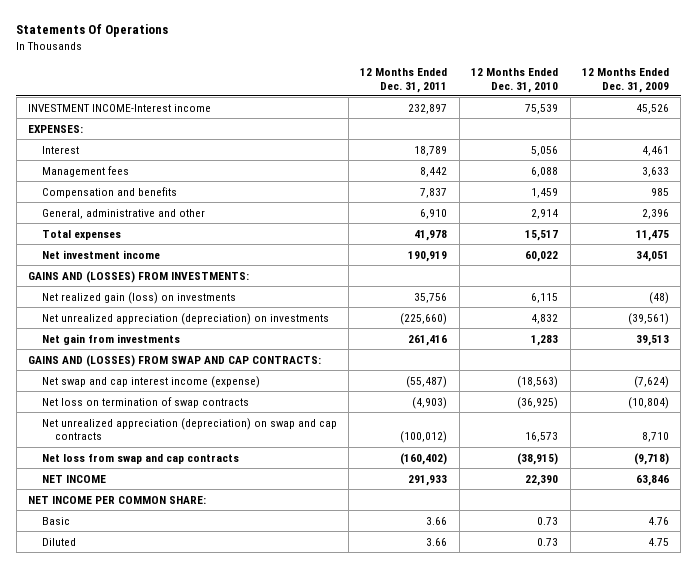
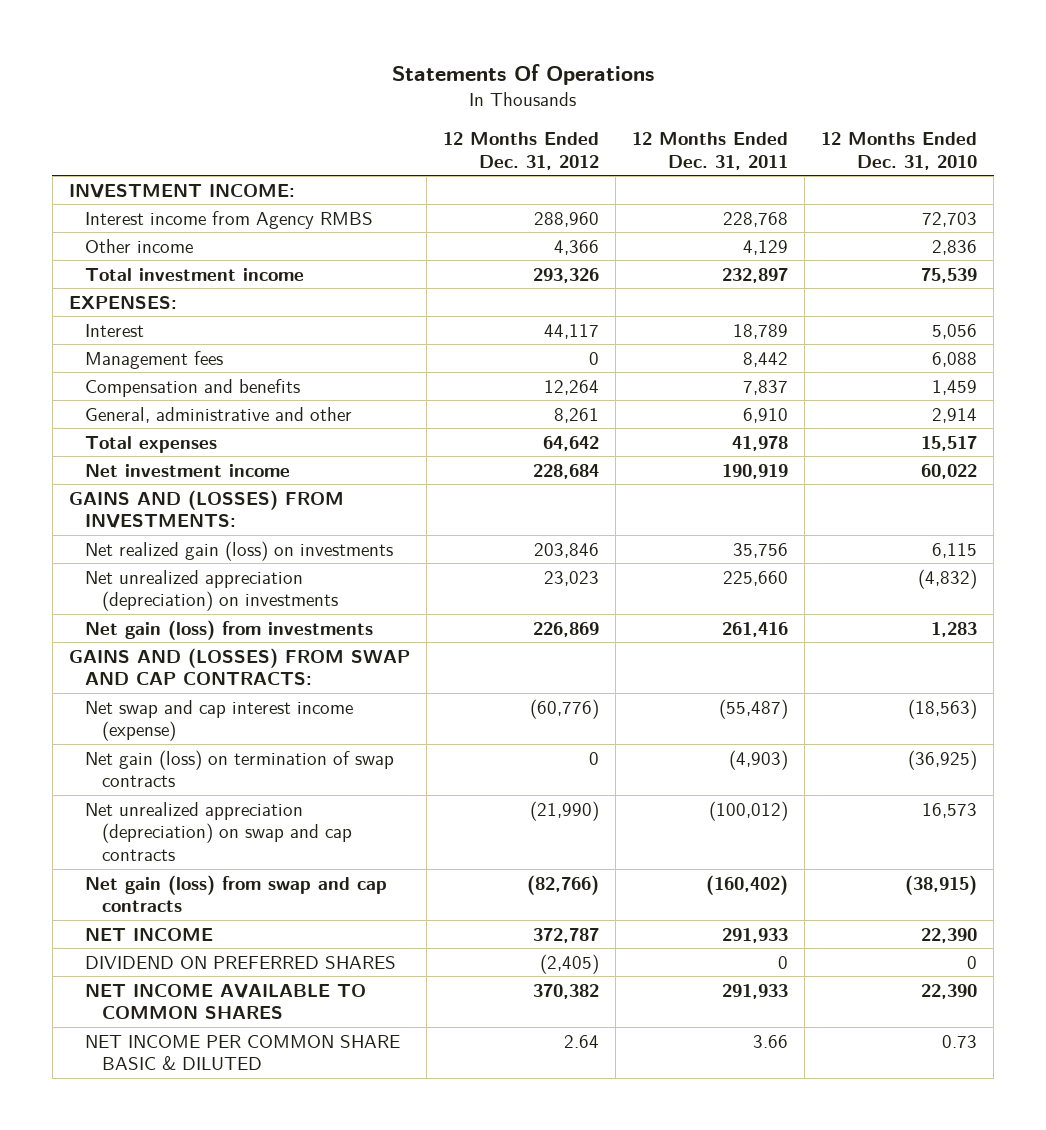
- | 12 Months Ended Dec. 31, 2011 | 12 Months Ended Dec. 31, 2010 | 12 Months Ended Dec. 31, 2009
+ | 12 Months Ended Dec. 31, 2012 | 12 Months Ended Dec. 31, 2011 | 12 Months Ended Dec. 31, 2010
- INVESTMENT INCOME-Interest income | 232,897 | 75,539 | 45,526
+ INVESTMENT INCOME:
+ Interest income from Agency RMBS | 288,960 | 228,768 | 72,703
+ Other income | 4,366 | 4,129 | 2,836
+ Total investment income | 293,326 | 232,897 | 75,539
- Net unrealized appreciation (depreciation) on investments | (225,660) | 4,832 | (39,561)
- Net gain from investments | 261,416 | 1,283 | 39,513
+ Net unrealized appreciation (depreciation) on investments | 23,023 | 225,660 | (4,832)
+ Net gain (loss) from investments | 226,869 | 261,416 | 1,283
- Net loss on termination of swap contracts | (4,903) | (36,925) | (10,804)
+ Net gain (loss) on termination of swap contracts | 0 | (4,903) | (36,925)
- Net loss from swap and cap contracts | (160,402) | (38,915) | (9,718)
+ Net gain (loss) from swap and cap contracts | (82,766) | (160,402) | (38,915)
- NET INCOME PER COMMON SHARE:
- Basic | 3.66 | 0.73 | 4.76
- Diluted | 3.66 | 0.73 | 4.75
+ DIVIDEND ON PREFERRED SHARES | (2,405) | 0 | 0
+ NET INCOME AVAILABLE TO COMMON SHARES | 370,382 | 291,933 | 22,390
+ NET INCOME PER COMMON SHARE BASIC & DILUTED | 2.64 | 3.66 | 0.73

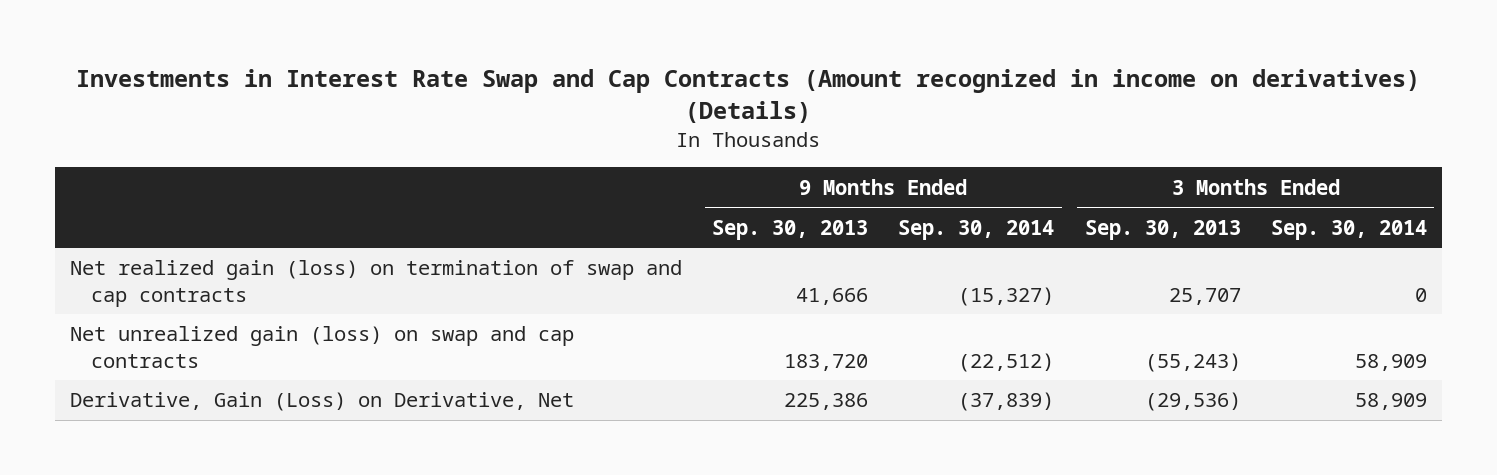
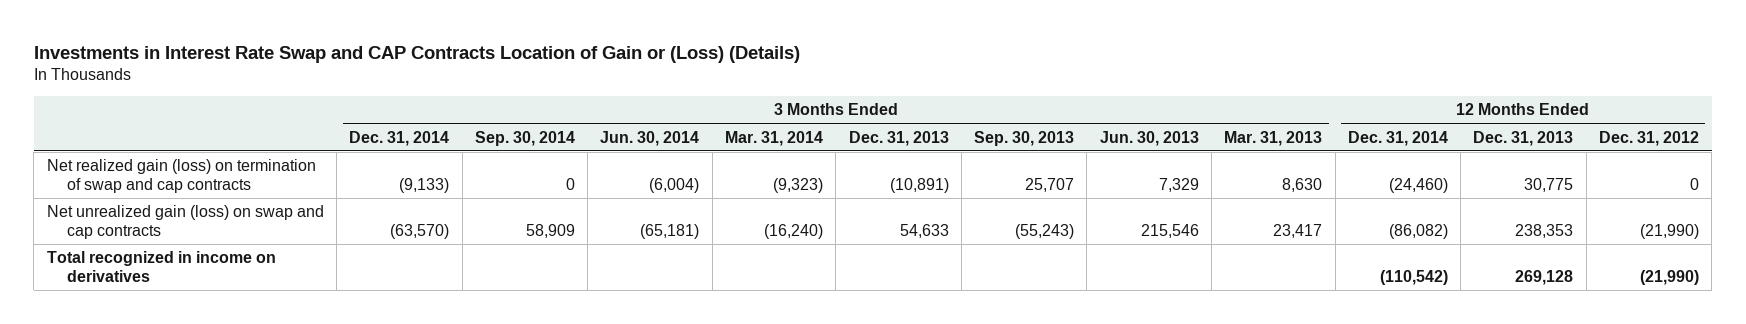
- Investments in Interest Rate Swap and Cap Contracts (Amount recognized in income on derivatives) (Details)
+ Investments in Interest Rate Swap and CAP Contracts Location of Gain or (Loss) (Details)
- | 9 Months Ended Sep. 30, 2013 | 9 Months Ended Sep. 30, 2014 | 3 Months Ended Sep. 30, 2013 | 3 Months Ended Sep. 30, 2014
+ | 3 Months Ended Dec. 31, 2014 | 3 Months Ended Sep. 30, 2014 | 3 Months Ended Jun. 30, 2014 | 3 Months Ended Mar. 31, 2014 | 3 Months Ended Dec. 31, 2013 | 3 Months Ended Sep. 30, 2013 | 3 Months Ended Jun. 30, 2013 | 3 Months Ended Mar. 31, 2013 | 12 Months Ended Dec. 31, 2014 | 12 Months Ended Dec. 31, 2013 | 12 Months Ended Dec. 31, 2012
- Derivative, Gain (Loss) on Derivative, Net | 225,386 | (37,839) | (29,536) | 58,909
+ Total recognized in income on derivatives | | | | | | | | | (110,542) | 269,128 | (21,990)

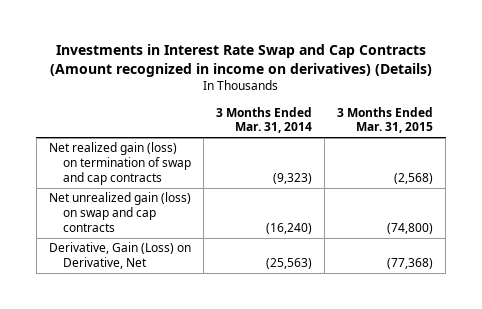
- Investments in Interest Rate Swap and CAP Contracts Location of Gain or (Loss) (Details)
+ Investments in Interest Rate Swap and Cap Contracts (Amount recognized in income on derivatives) (Details)
- | 3 Months Ended Dec. 31, 2014 | 3 Months Ended Sep. 30, 2014 | 3 Months Ended Jun. 30, 2014 | 3 Months Ended Mar. 31, 2014 | 3 Months Ended Dec. 31, 2013 | 3 Months Ended Sep. 30, 2013 | 3 Months Ended Jun. 30, 2013 | 3 Months Ended Mar. 31, 2013 | 12 Months Ended Dec. 31, 2014 | 12 Months Ended Dec. 31, 2013 | 12 Months Ended Dec. 31, 2012
+ | 3 Months Ended Mar. 31, 2014 | 3 Months Ended Mar. 31, 2015
- Total recognized in income on derivatives | | | | | | | | | (110,542) | 269,128 | (21,990)
+ Derivative, Gain (Loss) on Derivative, Net | (25,563) | (77,368)

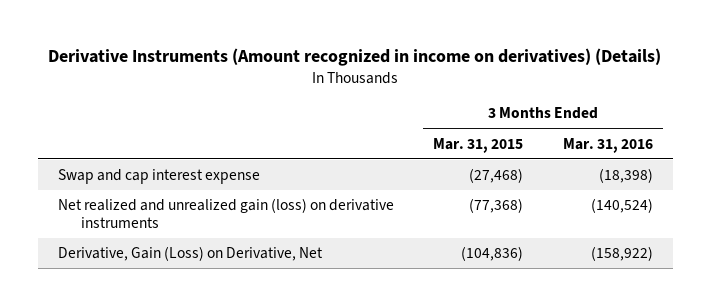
- Investments in Interest Rate Swap and Cap Contracts (Amount recognized in income on derivatives) (Details)
+ Derivative Instruments (Amount recognized in income on derivatives) (Details)
- | 3 Months Ended Mar. 31, 2014 | 3 Months Ended Mar. 31, 2015
+ | 3 Months Ended Mar. 31, 2015 | 3 Months Ended Mar. 31, 2016
- Net realized gain (loss) on termination of swap and cap contracts | (9,323) | (2,568)
- Net unrealized gain (loss) on swap and cap contracts | (16,240) | (74,800)
- Derivative, Gain (Loss) on Derivative, Net | (25,563) | (77,368)
+ Swap and cap interest expense | (27,468) | (18,398)
+ Net realized and unrealized gain (loss) on derivative instruments | (77,368) | (140,524)
+ Derivative, Gain (Loss) on Derivative, Net | (104,836) | (158,922)

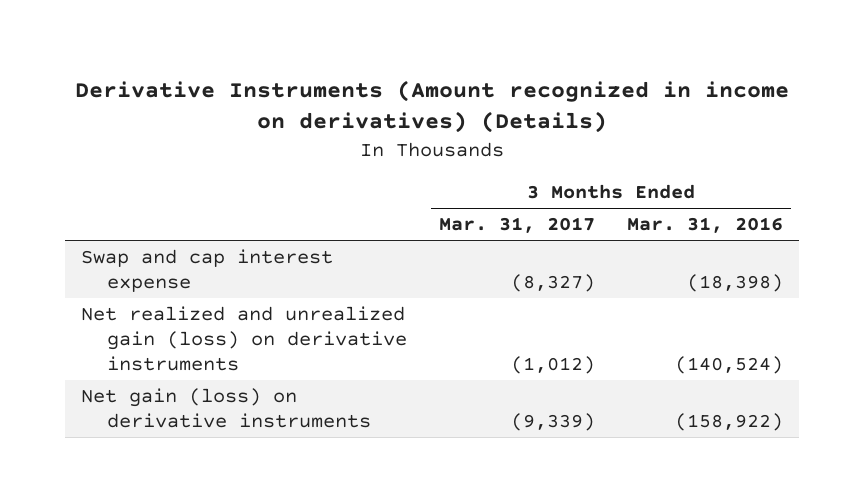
- | 3 Months Ended Mar. 31, 2015 | 3 Months Ended Mar. 31, 2016
+ | 3 Months Ended Mar. 31, 2017 | 3 Months Ended Mar. 31, 2016
- Derivative, Gain (Loss) on Derivative, Net | (104,836) | (158,922)
+ Net gain (loss) on derivative instruments | (9,339) | (158,922)

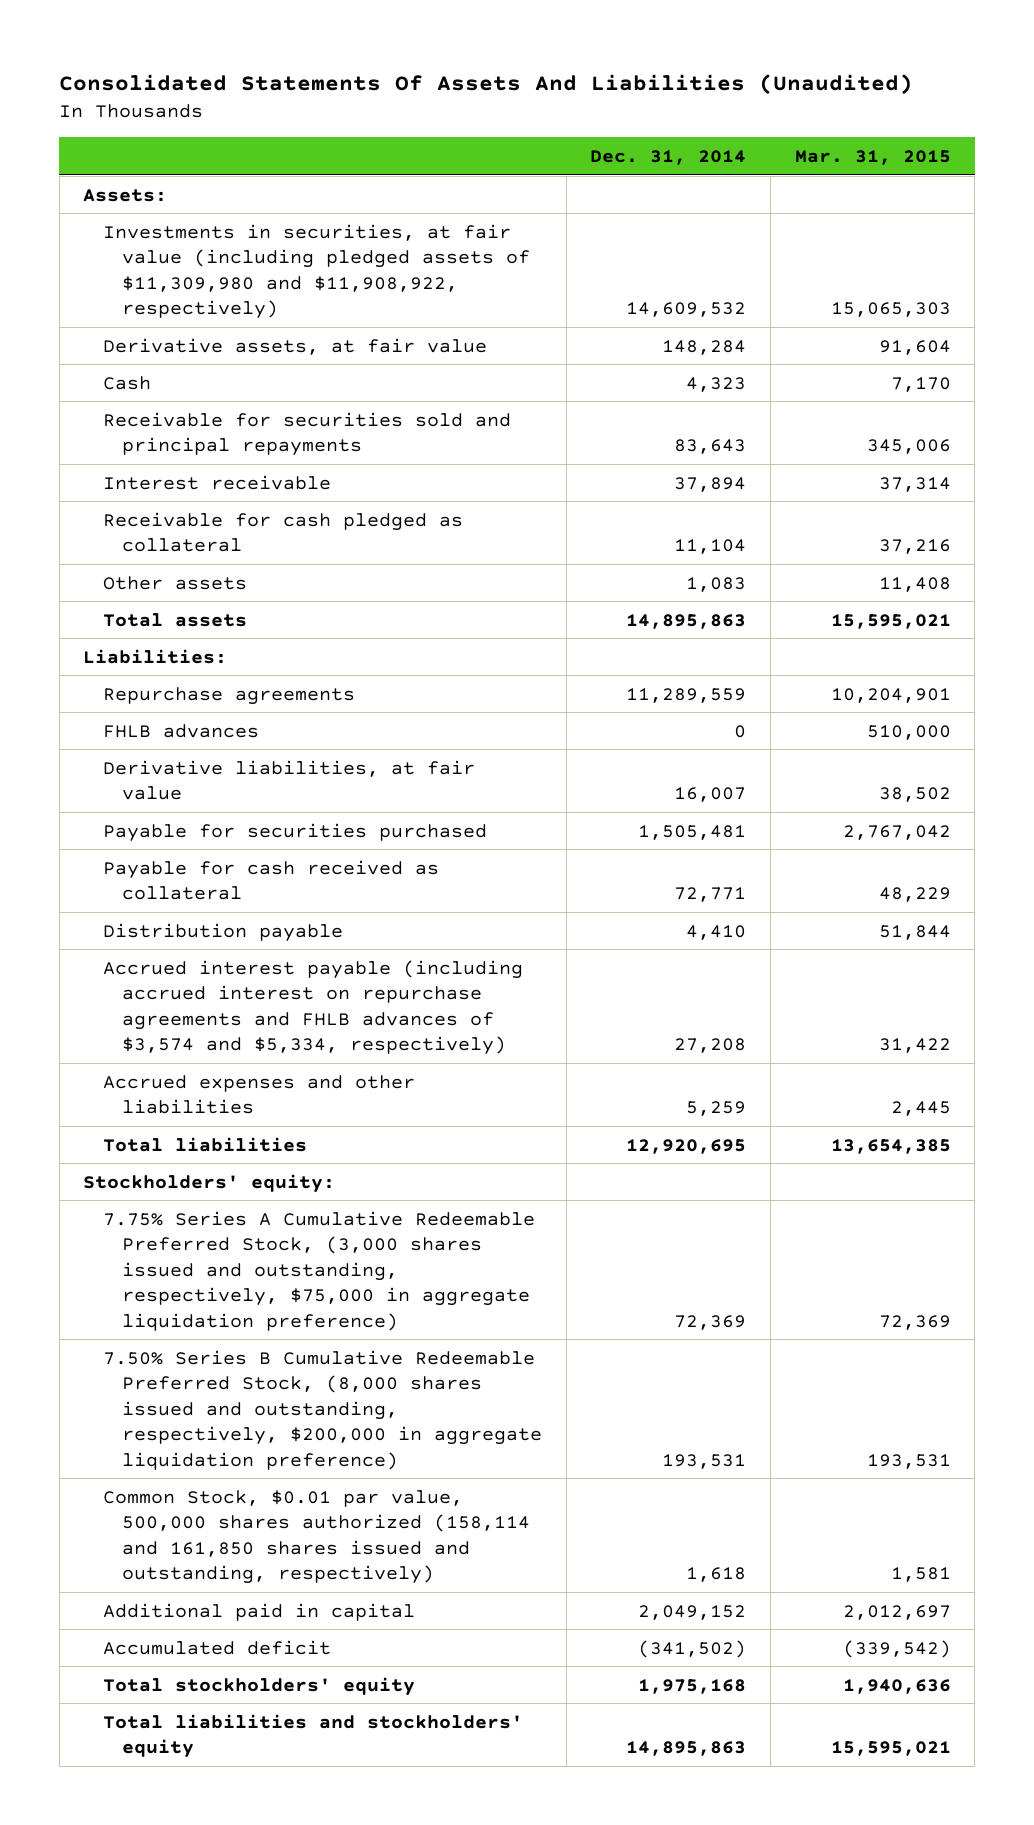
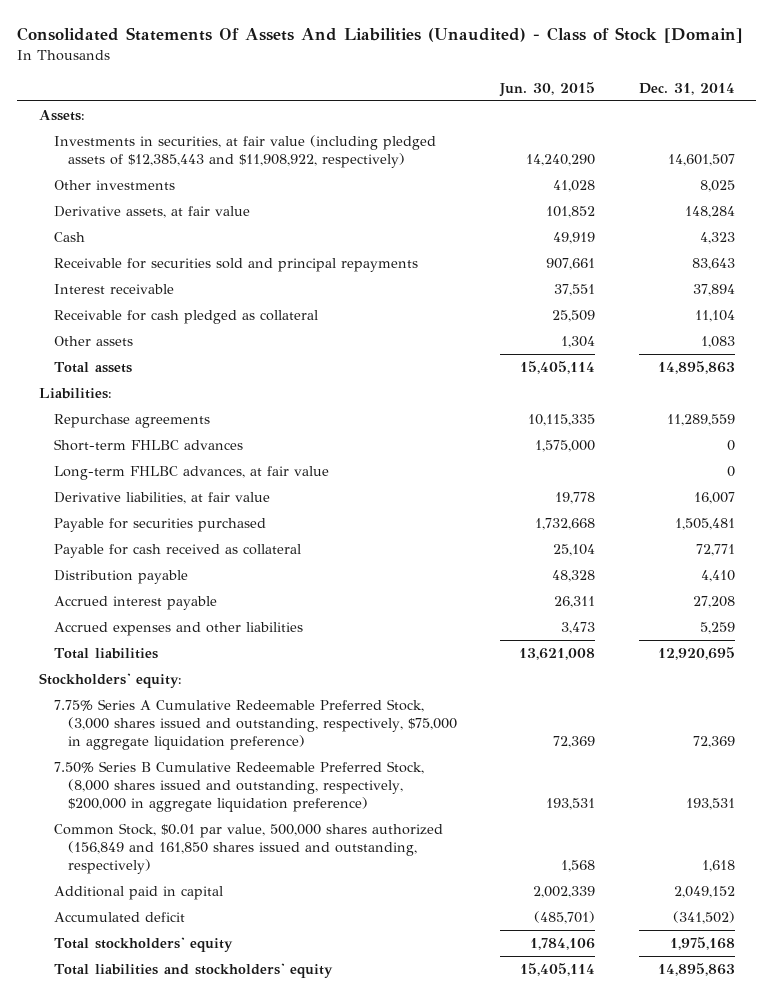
- Consolidated Statements Of Assets And Liabilities (Unaudited)
+ Consolidated Statements Of Assets And Liabilities (Unaudited) - Class of Stock [Domain]
- | Dec. 31, 2014 | Mar. 31, 2015
+ | Jun. 30, 2015 | Dec. 31, 2014
- Investments in securities, at fair value (including pledged assets of $11,309,980 and $11,908,922, respectively) | 14,609,532 | 15,065,303
+ Investments in securities, at fair value (including pledged assets of $12,385,443 and $11,908,922, respectively) | 14,240,290 | 14,601,507
+ Other investments | 41,028 | 8,025
- FHLB advances | 0 | 510,000
+ Short-term FHLBC advances | 1,575,000 | 0
+ Long-term FHLBC advances, at fair value | | 0
- Accrued interest payable (including accrued interest on repurchase agreements and FHLB advances of $3,574 and $5,334, respectively) | 27,208 | 31,422
+ Accrued interest payable | 26,311 | 27,208
- Common Stock, $0.01 par value, 500,000 shares authorized (158,114 and 161,850 shares issued and outstanding, respectively) | 1,618 | 1,581
+ Common Stock, $0.01 par value, 500,000 shares authorized (156,849 and 161,850 shares issued and outstanding, respectively) | 1,568 | 1,618

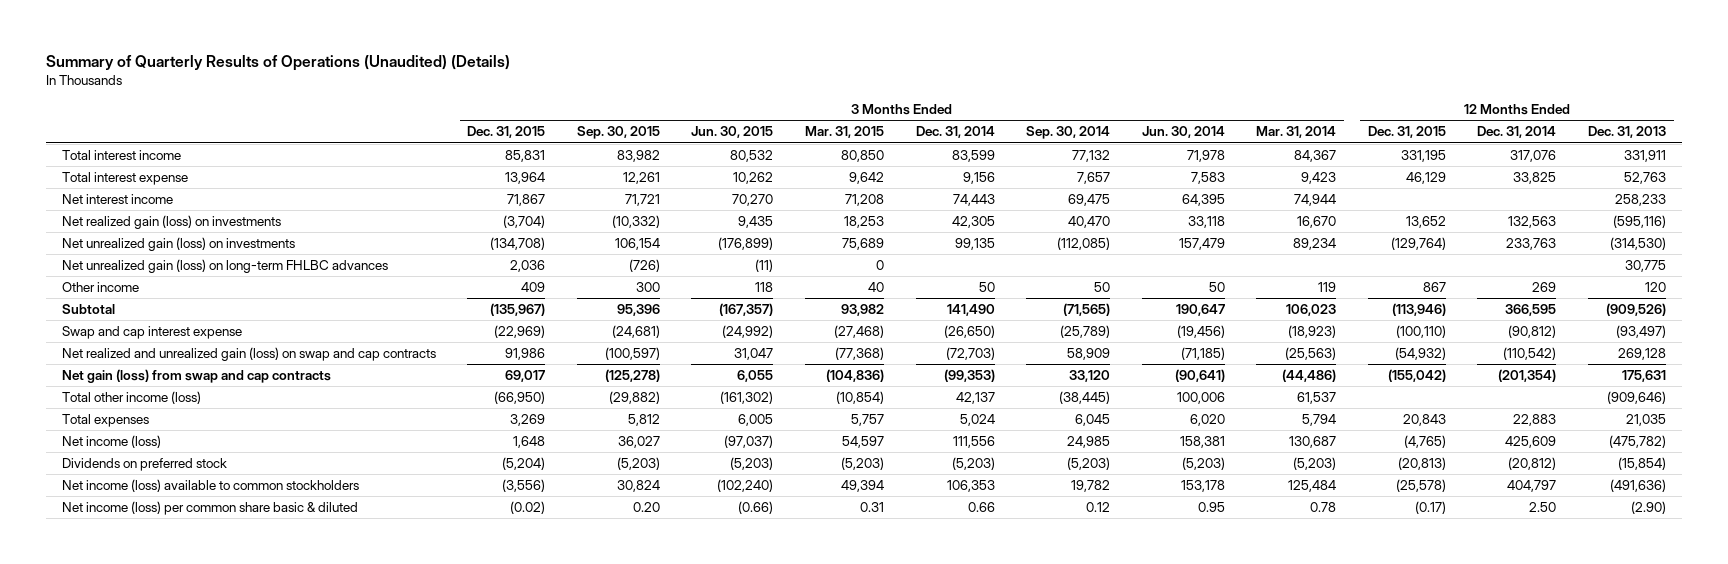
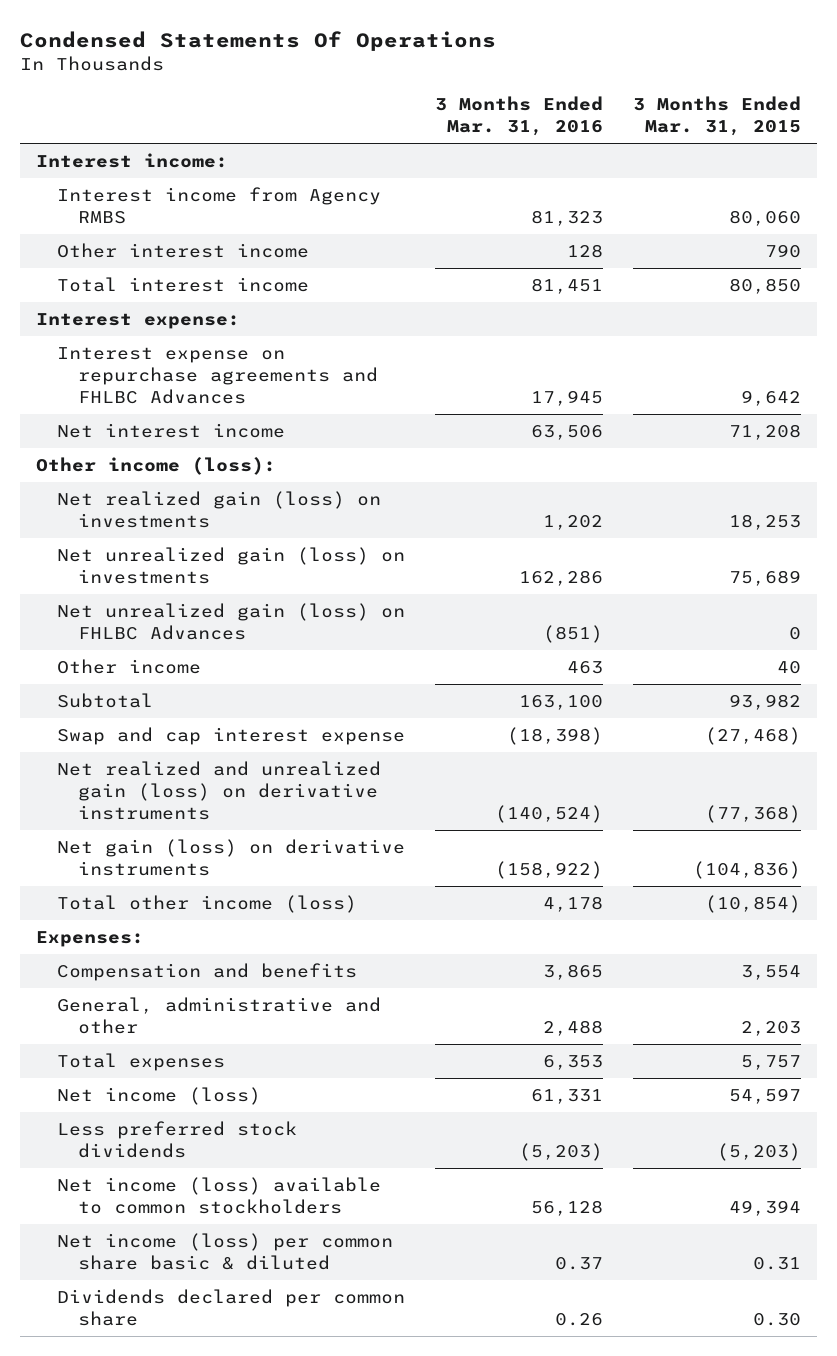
- Summary of Quarterly Results of Operations (Unaudited) (Details)
+ Condensed Statements Of Operations
- | 3 Months Ended Dec. 31, 2015 | 3 Months Ended Sep. 30, 2015 | 3 Months Ended Jun. 30, 2015 | 3 Months Ended Mar. 31, 2015 | 3 Months Ended Dec. 31, 2014 | 3 Months Ended Sep. 30, 2014 | 3 Months Ended Jun. 30, 2014 | 3 Months Ended Mar. 31, 2014 | 12 Months Ended Dec. 31, 2015 | 12 Months Ended Dec. 31, 2014 | 12 Months Ended Dec. 31, 2013
+ | 3 Months Ended Mar. 31, 2016 | 3 Months Ended Mar. 31, 2015
+ Interest income:
+ Interest income from Agency RMBS | 81,323 | 80,060
+ Other interest income | 128 | 790
- Total interest expense | 13,964 | 12,261 | 10,262 | 9,642 | 9,156 | 7,657 | 7,583 | 9,423 | 46,129 | 33,825 | 52,763
+ Interest expense:
+ Interest expense on repurchase agreements and FHLBC Advances | 17,945 | 9,642
+ Other income (loss):
- Net unrealized gain (loss) on long-term FHLBC advances | 2,036 | (726) | (11) | 0 | | | | | | | 30,775
+ Net unrealized gain (loss) on FHLBC Advances | (851) | 0
- Net realized and unrealized gain (loss) on swap and cap contracts | 91,986 | (100,597) | 31,047 | (77,368) | (72,703) | 58,909 | (71,185) | (25,563) | (54,932) | (110,542) | 269,128
- Net gain (loss) from swap and cap contracts | 69,017 | (125,278) | 6,055 | (104,836) | (99,353) | 33,120 | (90,641) | (44,486) | (155,042) | (201,354) | 175,631
+ Net realized and unrealized gain (loss) on derivative instruments | (140,524) | (77,368)
+ Net gain (loss) on derivative instruments | (158,922) | (104,836)
+ Expenses:
+ Compensation and benefits | 3,865 | 3,554
+ General, administrative and other | 2,488 | 2,203
- Dividends on preferred stock | (5,204) | (5,203) | (5,203) | (5,203) | (5,203) | (5,203) | (5,203) | (5,203) | (20,813) | (20,812) | (15,854)
+ Less preferred stock dividends | (5,203) | (5,203)
+ Dividends declared per common share | 0.26 | 0.30

